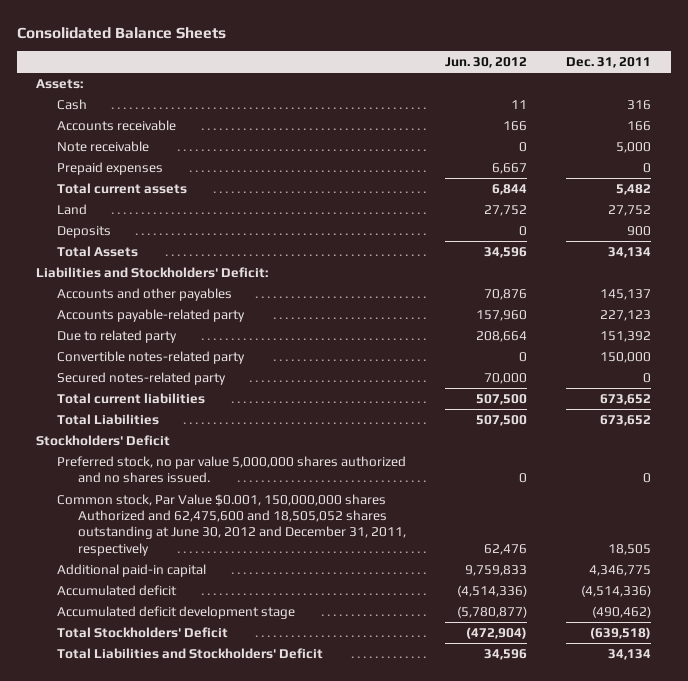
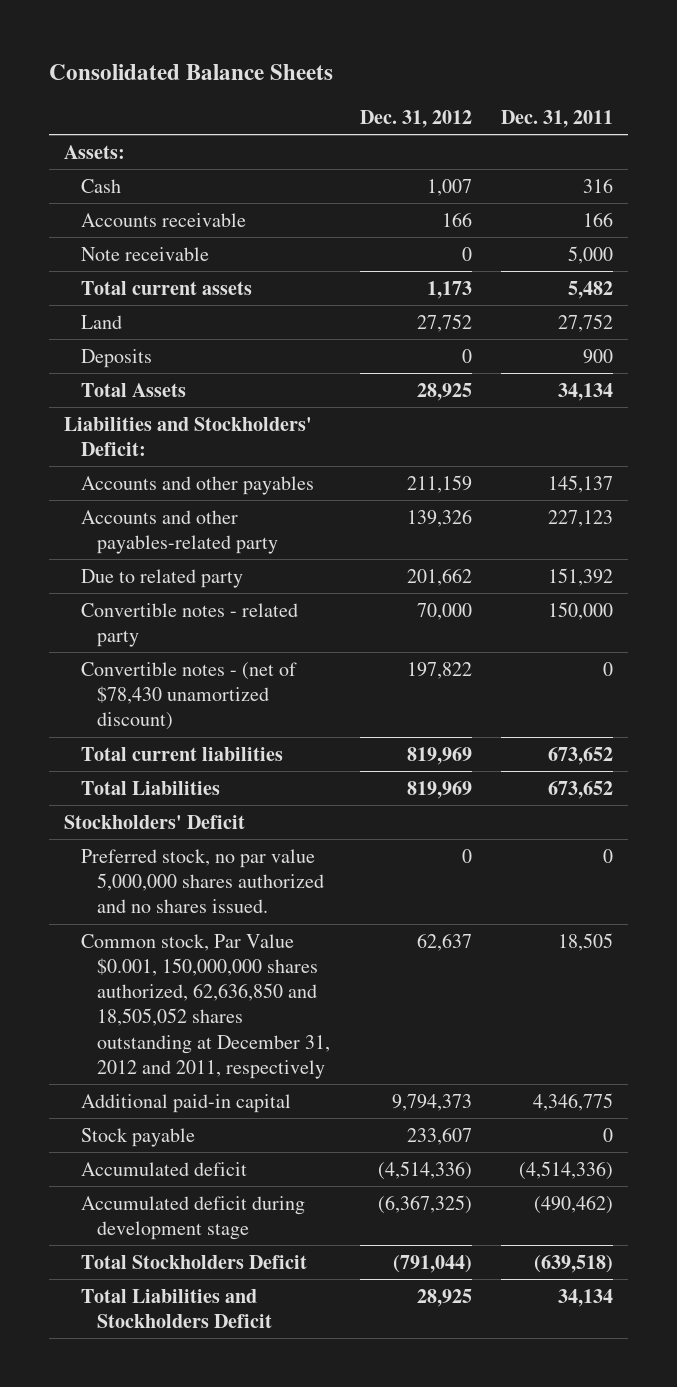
- | Jun. 30, 2012 | Dec. 31, 2011
+ | Dec. 31, 2012 | Dec. 31, 2011
- Prepaid expenses | 6,667 | 0
- Accounts payable-related party | 157,960 | 227,123
+ Accounts and other payables-related party | 139,326 | 227,123
- Convertible notes-related party | 0 | 150,000
- Secured notes-related party | 70,000 | 0
+ Convertible notes - related party | 70,000 | 150,000
+ Convertible notes - (net of $78,430 unamortized discount) | 197,822 | 0
- Common stock, Par Value $0.001, 150,000,000 shares Authorized and 62,475,600 and 18,505,052 shares outstanding at June 30, 2012 and December 31, 2011, respectively | 62,476 | 18,505
+ Common stock, Par Value $0.001, 150,000,000 shares authorized, 62,636,850 and 18,505,052 shares outstanding at December 31, 2012 and 2011, respectively | 62,637 | 18,505
+ Stock payable | 233,607 | 0
- Accumulated deficit development stage | (5,780,877) | (490,462)
- Total Stockholders' Deficit | (472,904) | (639,518)
- Total Liabilities and Stockholders' Deficit | 34,596 | 34,134
+ Accumulated deficit during development stage | (6,367,325) | (490,462)
+ Total Stockholders Deficit | (791,044) | (639,518)
+ Total Liabilities and Stockholders Deficit | 28,925 | 34,134

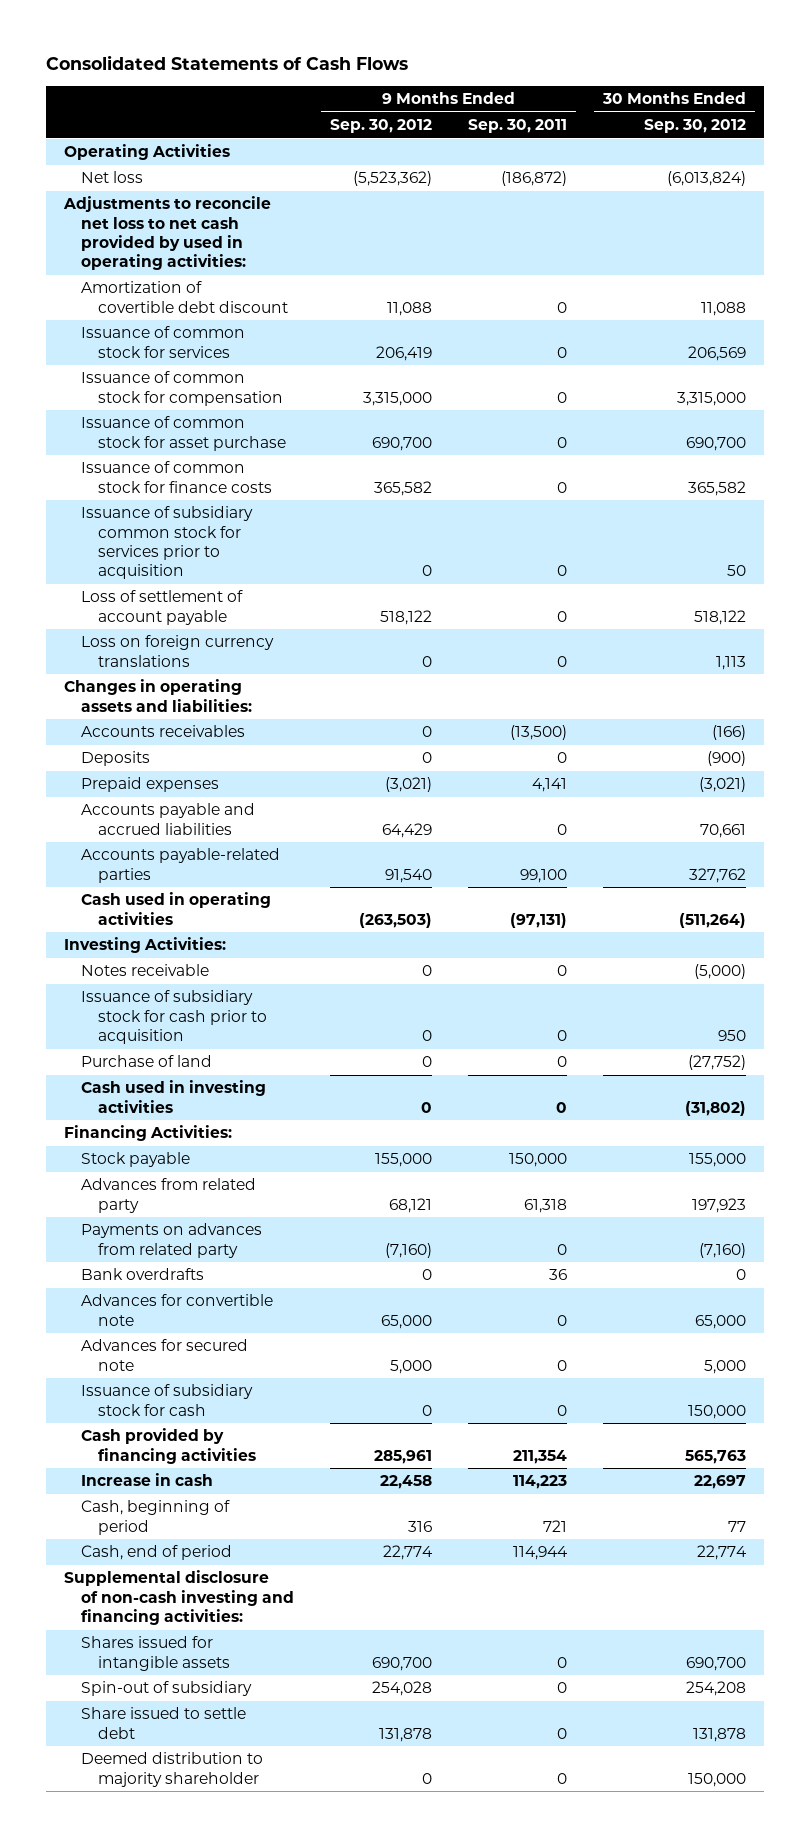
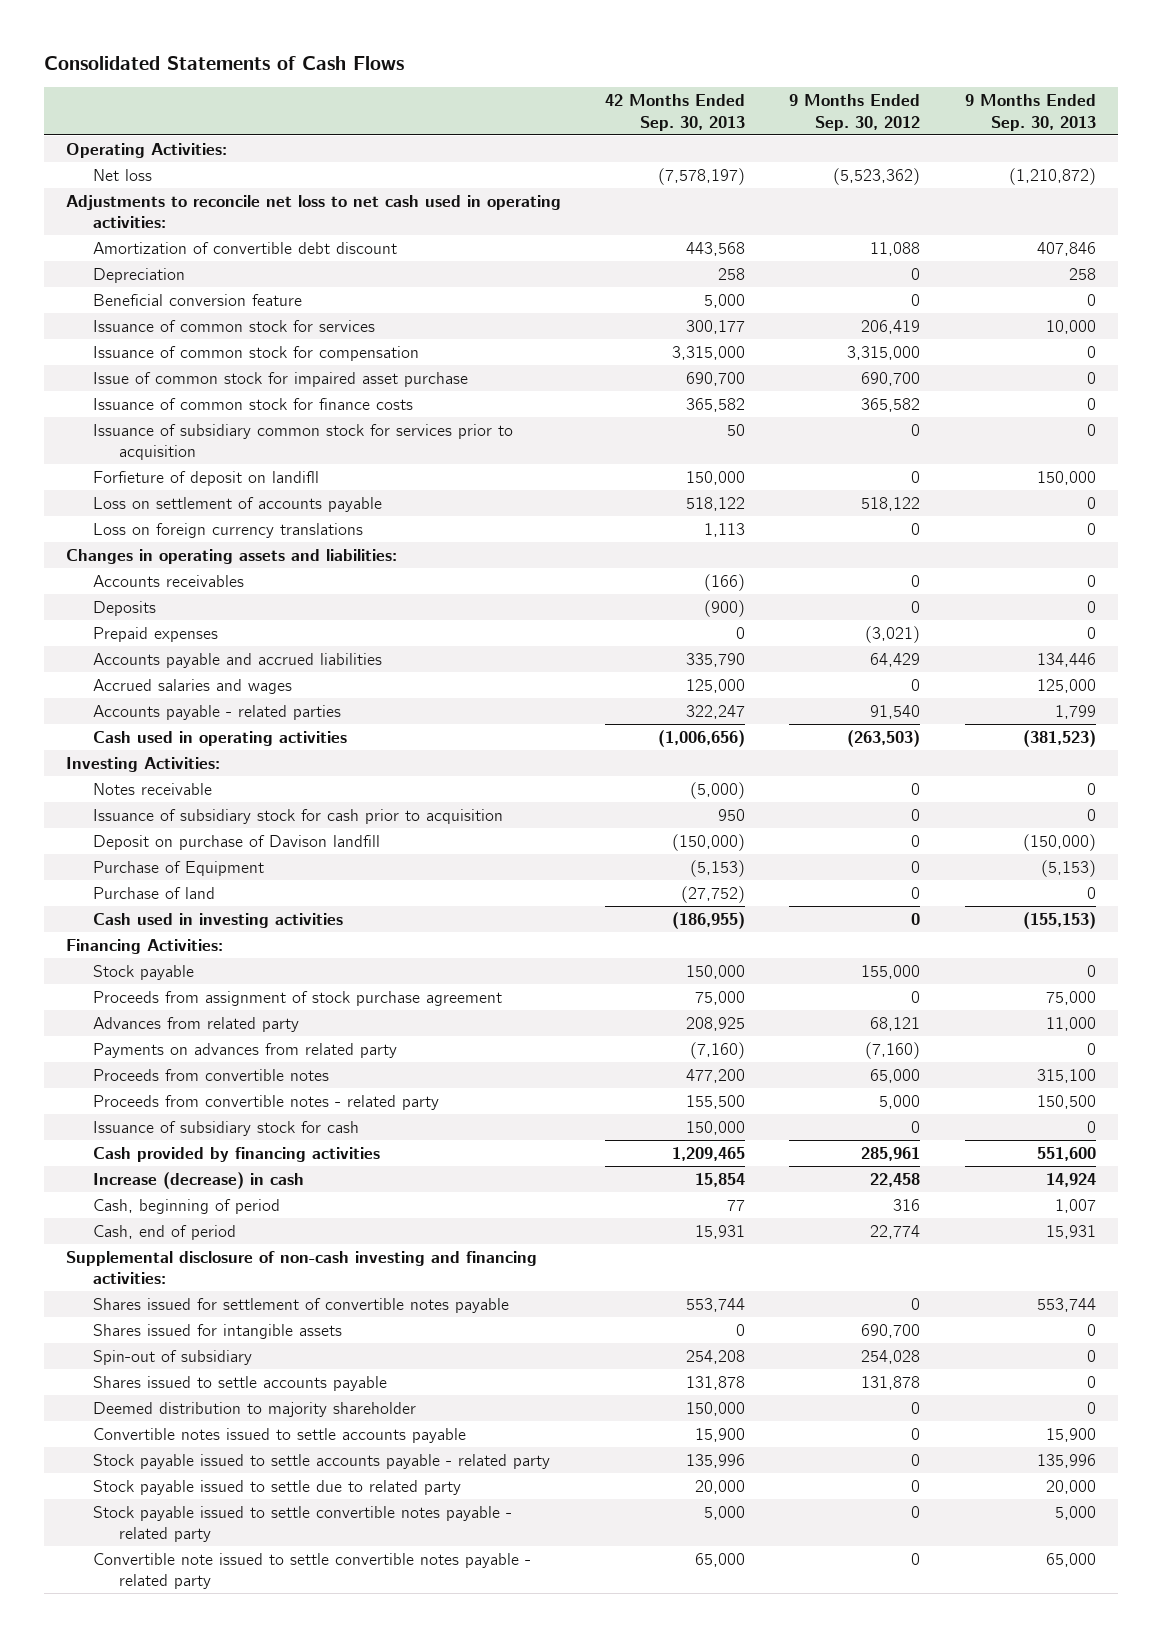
- | 9 Months Ended Sep. 30, 2012 | 9 Months Ended Sep. 30, 2011 | 30 Months Ended Sep. 30, 2012
+ | 42 Months Ended Sep. 30, 2013 | 9 Months Ended Sep. 30, 2012 | 9 Months Ended Sep. 30, 2013
- Operating Activities
+ Operating Activities:
- Adjustments to reconcile net loss to net cash provided by used in operating activities:
- Amortization of covertible debt discount | 11,088 | 0 | 11,088
+ Adjustments to reconcile net loss to net cash used in operating activities:
+ Amortization of convertible debt discount | 443,568 | 11,088 | 407,846
+ Depreciation | 258 | 0 | 258
+ Beneficial conversion feature | 5,000 | 0 | 0
- Issuance of common stock for asset purchase | 690,700 | 0 | 690,700
+ Issue of common stock for impaired asset purchase | 690,700 | 690,700 | 0
- Loss of settlement of account payable | 518,122 | 0 | 518,122
+ Forfieture of deposit on landifll | 150,000 | 0 | 150,000
+ Loss on settlement of accounts payable | 518,122 | 518,122 | 0
- Accounts payable-related parties | 91,540 | 99,100 | 327,762
+ Accrued salaries and wages | 125,000 | 0 | 125,000
+ Accounts payable - related parties | 322,247 | 91,540 | 1,799
+ Deposit on purchase of Davison landfill | (150,000) | 0 | (150,000)
+ Purchase of Equipment | (5,153) | 0 | (5,153)
+ Proceeds from assignment of stock purchase agreement | 75,000 | 0 | 75,000
- Bank overdrafts | 0 | 36 | 0
- Advances for convertible note | 65,000 | 0 | 65,000
- Advances for secured note | 5,000 | 0 | 5,000
+ Proceeds from convertible notes | 477,200 | 65,000 | 315,100
+ Proceeds from convertible notes - related party | 155,500 | 5,000 | 150,500
- Increase in cash | 22,458 | 114,223 | 22,697
+ Increase (decrease) in cash | 15,854 | 22,458 | 14,924
+ Shares issued for settlement of convertible notes payable | 553,744 | 0 | 553,744
- Share issued to settle debt | 131,878 | 0 | 131,878
+ Shares issued to settle accounts payable | 131,878 | 131,878 | 0
+ Convertible notes issued to settle accounts payable | 15,900 | 0 | 15,900
+ Stock payable issued to settle accounts payable - related party | 135,996 | 0 | 135,996
+ Stock payable issued to settle due to related party | 20,000 | 0 | 20,000
+ Stock payable issued to settle convertible notes payable - related party | 5,000 | 0 | 5,000
+ Convertible note issued to settle convertible notes payable - related party | 65,000 | 0 | 65,000

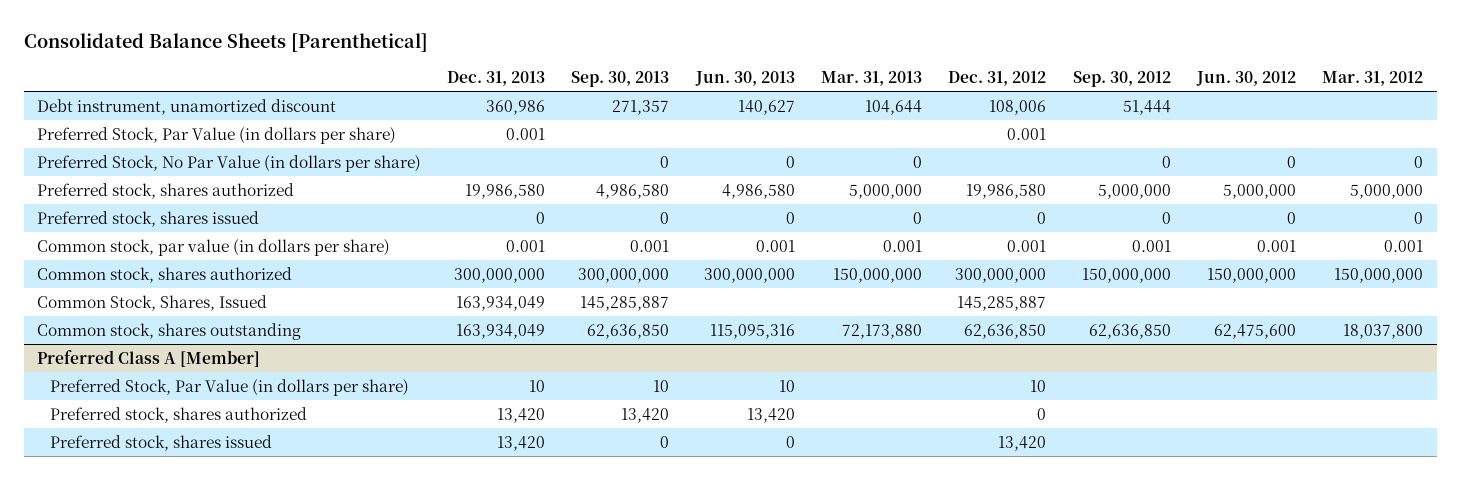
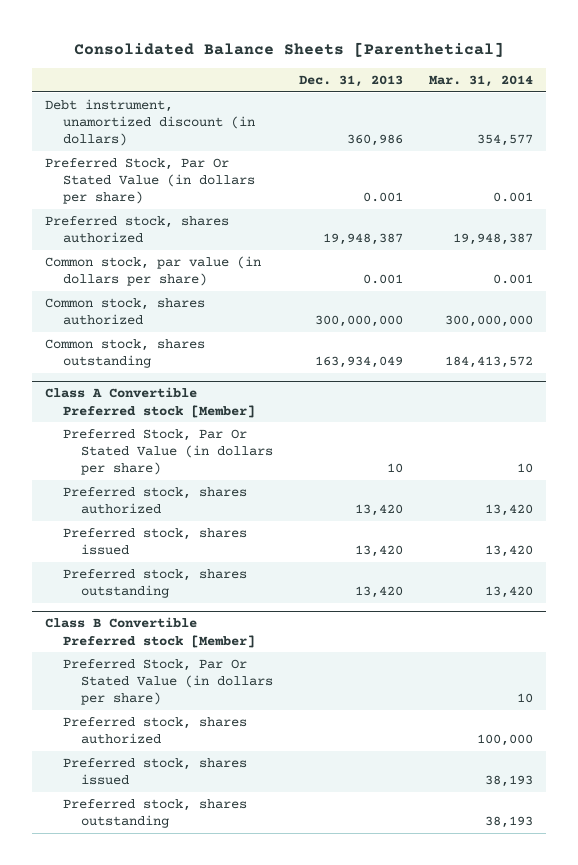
- | Dec. 31, 2013 | Sep. 30, 2013 | Jun. 30, 2013 | Mar. 31, 2013 | Dec. 31, 2012 | Sep. 30, 2012 | Jun. 30, 2012 | Mar. 31, 2012
+ | Dec. 31, 2013 | Mar. 31, 2014
- Debt instrument, unamortized discount | 360,986 | 271,357 | 140,627 | 104,644 | 108,006 | 51,444 | |
- Preferred Stock, Par Value (in dollars per share) | 0.001 | | | | 0.001 | | |
- Preferred Stock, No Par Value (in dollars per share) | | 0 | 0 | 0 | | 0 | 0 | 0
- Preferred stock, shares authorized | 19,986,580 | 4,986,580 | 4,986,580 | 5,000,000 | 19,986,580 | 5,000,000 | 5,000,000 | 5,000,000
- Preferred stock, shares issued | 0 | 0 | 0 | 0 | 0 | 0 | 0 | 0
+ Debt instrument, unamortized discount (in dollars) | 360,986 | 354,577
+ Preferred Stock, Par Or Stated Value (in dollars per share) | 0.001 | 0.001
+ Preferred stock, shares authorized | 19,948,387 | 19,948,387
- Common Stock, Shares, Issued | 163,934,049 | 145,285,887 | | | 145,285,887 | | |
- Preferred Class A [Member]
- Preferred Stock, Par Value (in dollars per share) | 10 | 10 | 10 | | 10 | | |
+ Class A Convertible Preferred stock [Member]
+ Preferred Stock, Par Or Stated Value (in dollars per share) | 10 | 10
+ Preferred stock, shares outstanding | 13,420 | 13,420
+ Class B Convertible Preferred stock [Member]
+ Preferred Stock, Par Or Stated Value (in dollars per share) | | 10
+ Preferred stock, shares authorized | | 100,000
+ Preferred stock, shares issued | | 38,193
+ Preferred stock, shares outstanding | | 38,193

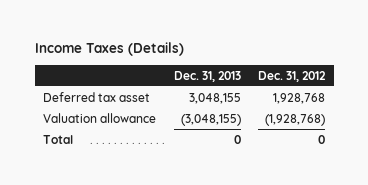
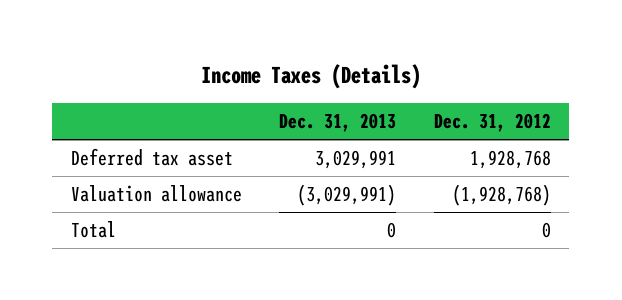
- Deferred tax asset | 3,048,155 | 1,928,768
- Valuation allowance | (3,048,155) | (1,928,768)
+ Deferred tax asset | 3,029,991 | 1,928,768
+ Valuation allowance | (3,029,991) | (1,928,768)

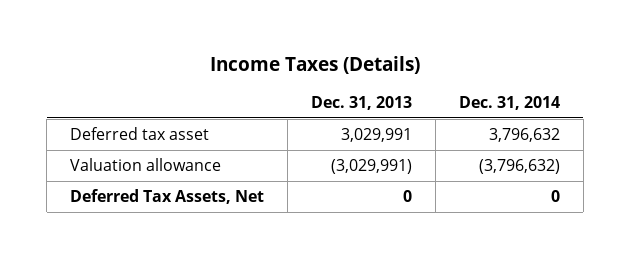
- | Dec. 31, 2013 | Dec. 31, 2012
+ | Dec. 31, 2013 | Dec. 31, 2014
- Total | 0 | 0
+ Deferred Tax Assets, Net | 0 | 0

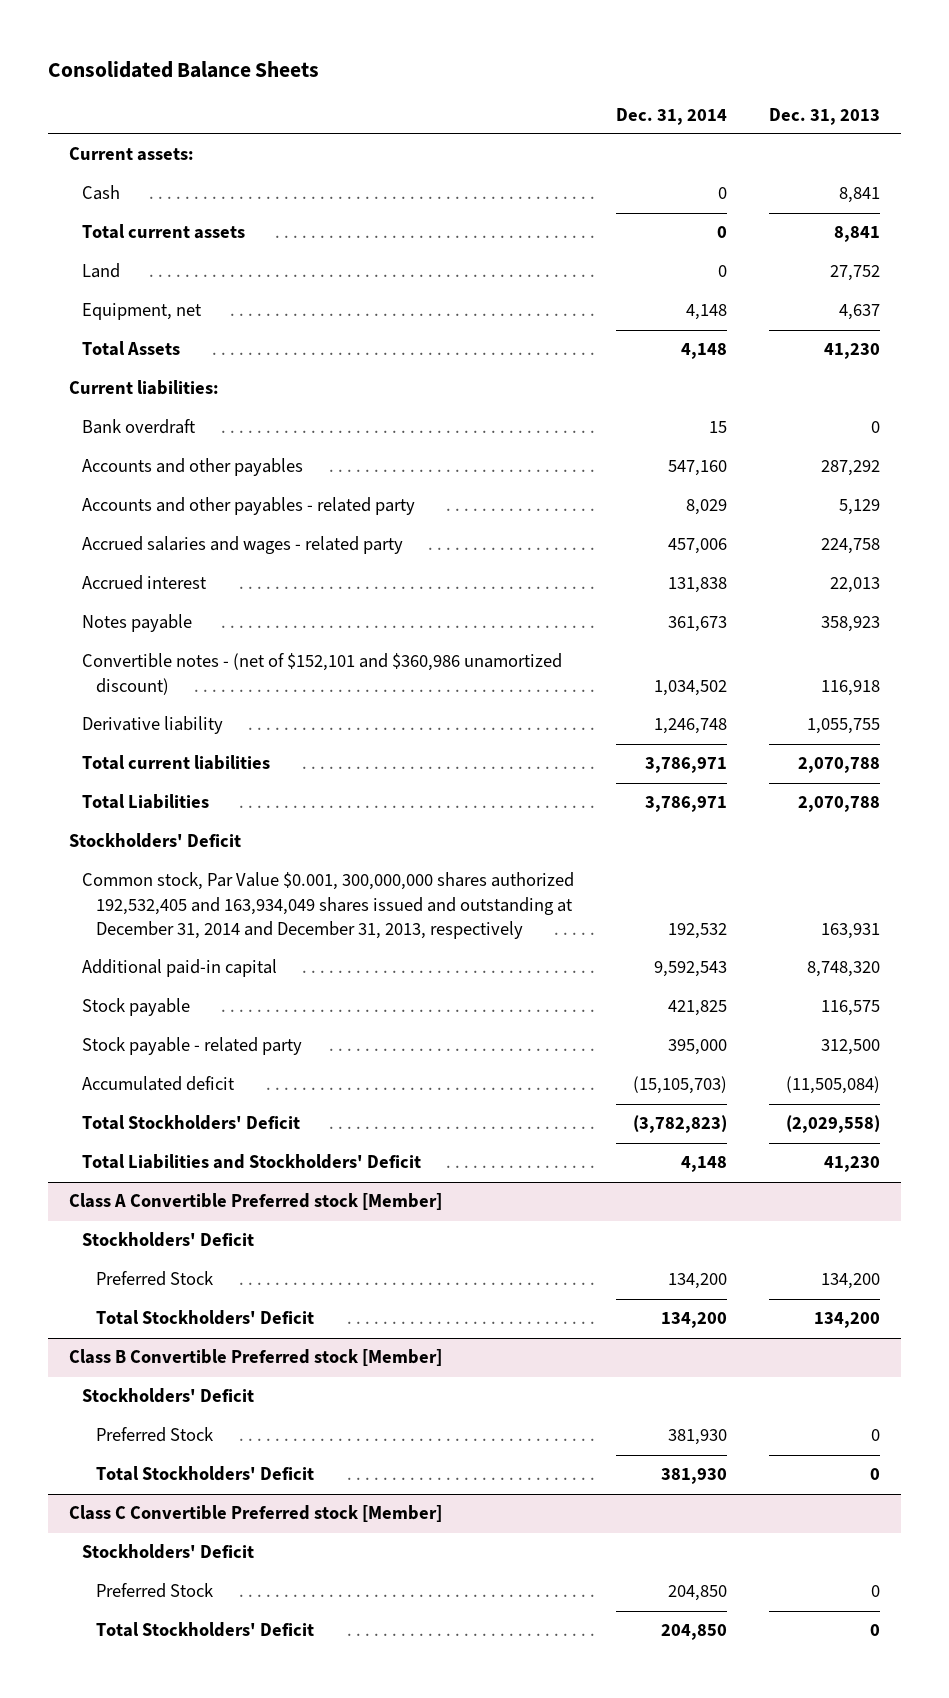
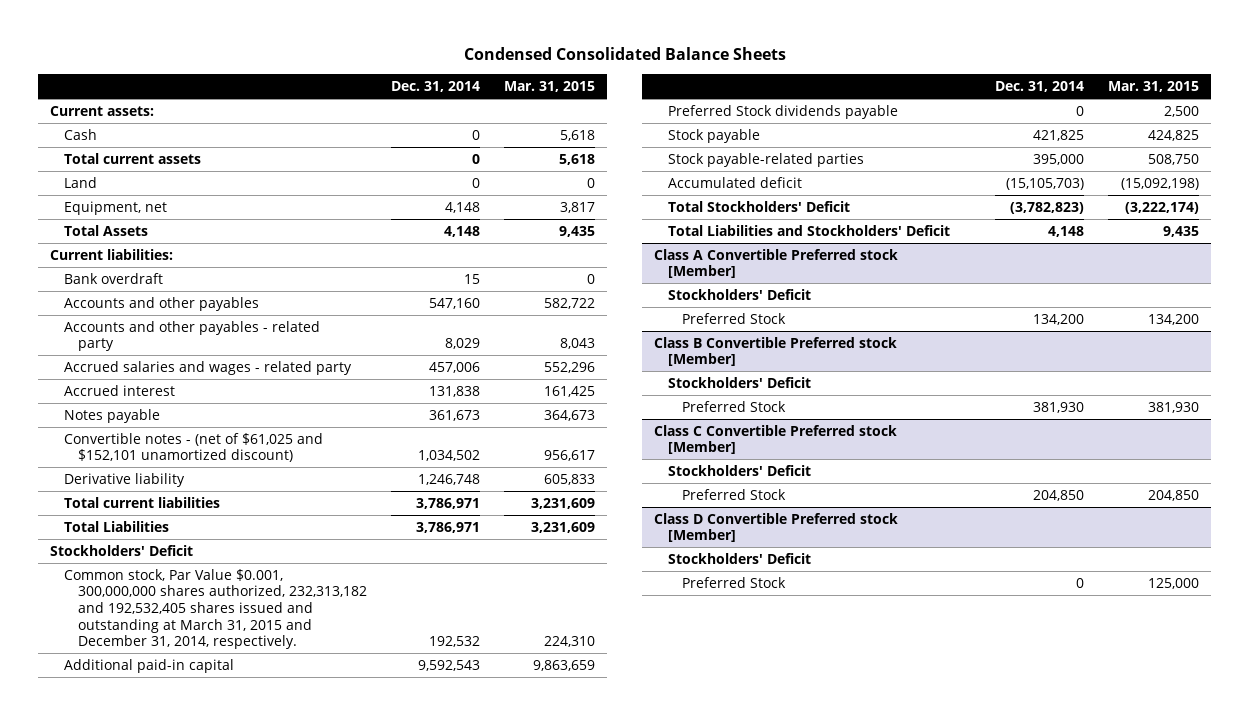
- Consolidated Balance Sheets
+ Condensed Consolidated Balance Sheets
- | Dec. 31, 2014 | Dec. 31, 2013
+ | Dec. 31, 2014 | Mar. 31, 2015
- Convertible notes - (net of $152,101 and $360,986 unamortized discount) | 1,034,502 | 116,918
+ Convertible notes - (net of $61,025 and $152,101 unamortized discount) | 1,034,502 | 956,617
- Common stock, Par Value $0.001, 300,000,000 shares authorized 192,532,405 and 163,934,049 shares issued and outstanding at December 31, 2014 and December 31, 2013, respectively | 192,532 | 163,931
+ Common stock, Par Value $0.001, 300,000,000 shares authorized, 232,313,182 and 192,532,405 shares issued and outstanding at March 31, 2015 and December 31, 2014, respectively. | 192,532 | 224,310
+ Preferred Stock dividends payable | 0 | 2,500
- Stock payable - related party | 395,000 | 312,500
+ Stock payable-related parties | 395,000 | 508,750
@ Class A Convertible Preferred stock [Member]
- Total Stockholders' Deficit | 134,200 | 134,200
@ Class B Convertible Preferred stock [Member]
- Total Stockholders' Deficit | 381,930 | 0
@ Class C Convertible Preferred stock [Member]
- Total Stockholders' Deficit | 204,850 | 0
+ Class D Convertible Preferred stock [Member]
+ Stockholders' Deficit
+ Preferred Stock | 0 | 125,000

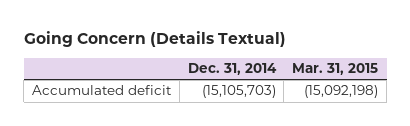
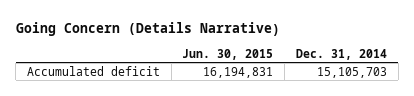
- Going Concern (Details Textual)
+ Going Concern (Details Narrative)
- | Dec. 31, 2014 | Mar. 31, 2015
+ | Jun. 30, 2015 | Dec. 31, 2014
- Accumulated deficit | (15,105,703) | (15,092,198)
+ Accumulated deficit | 16,194,831 | 15,105,703

